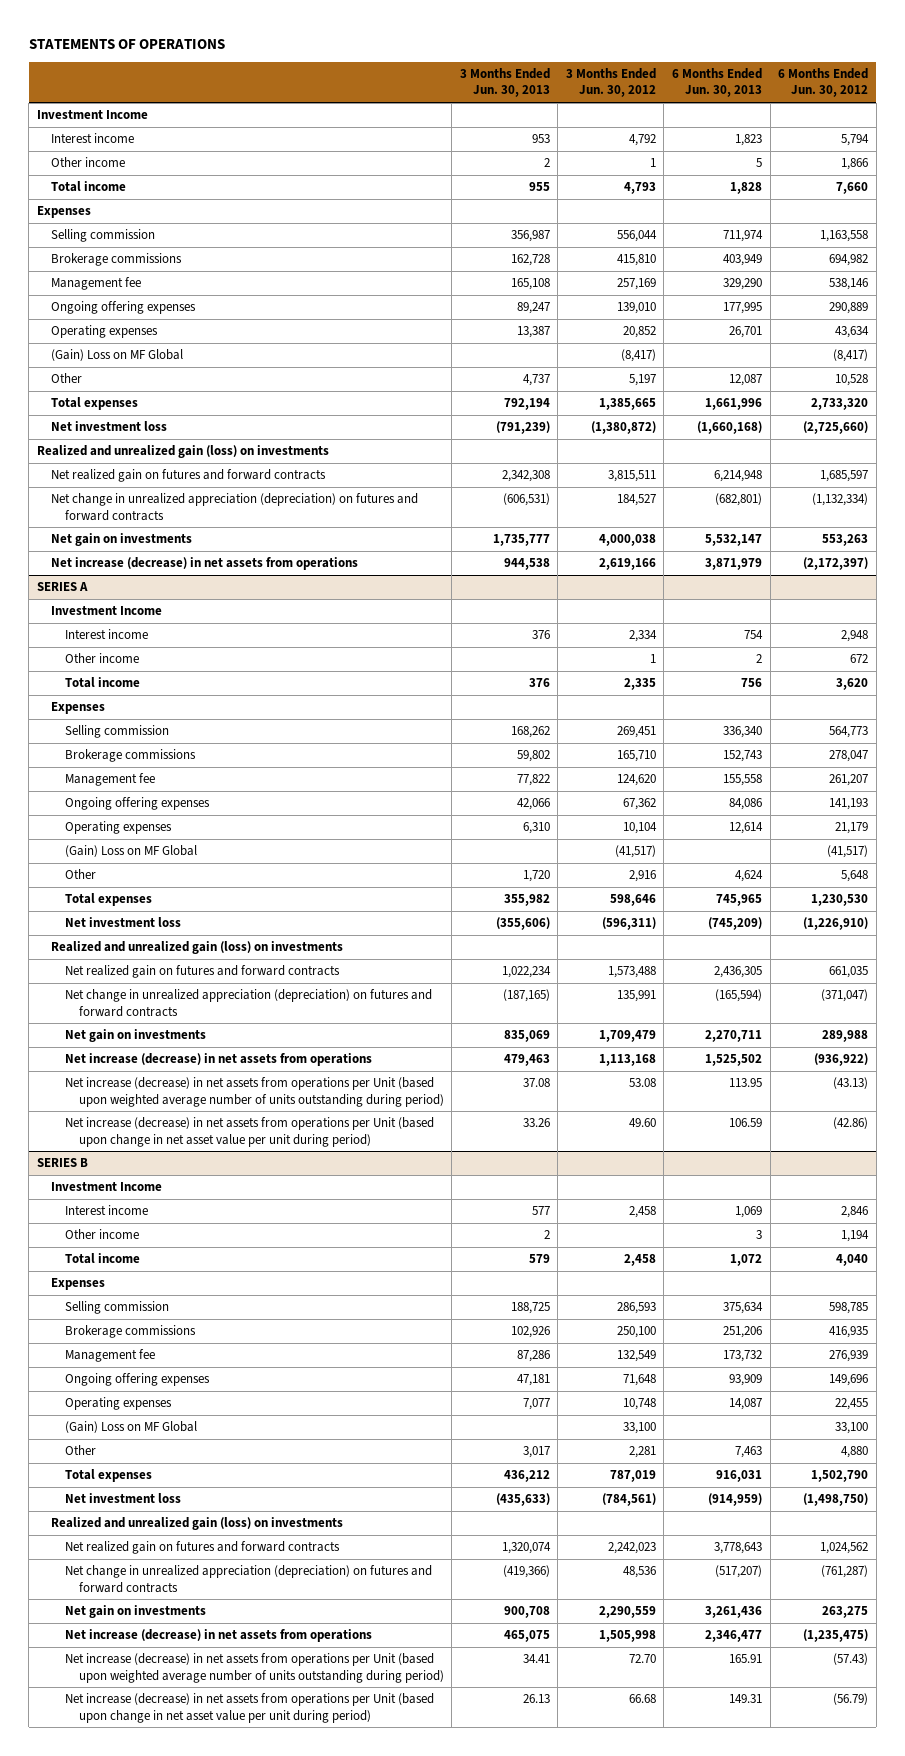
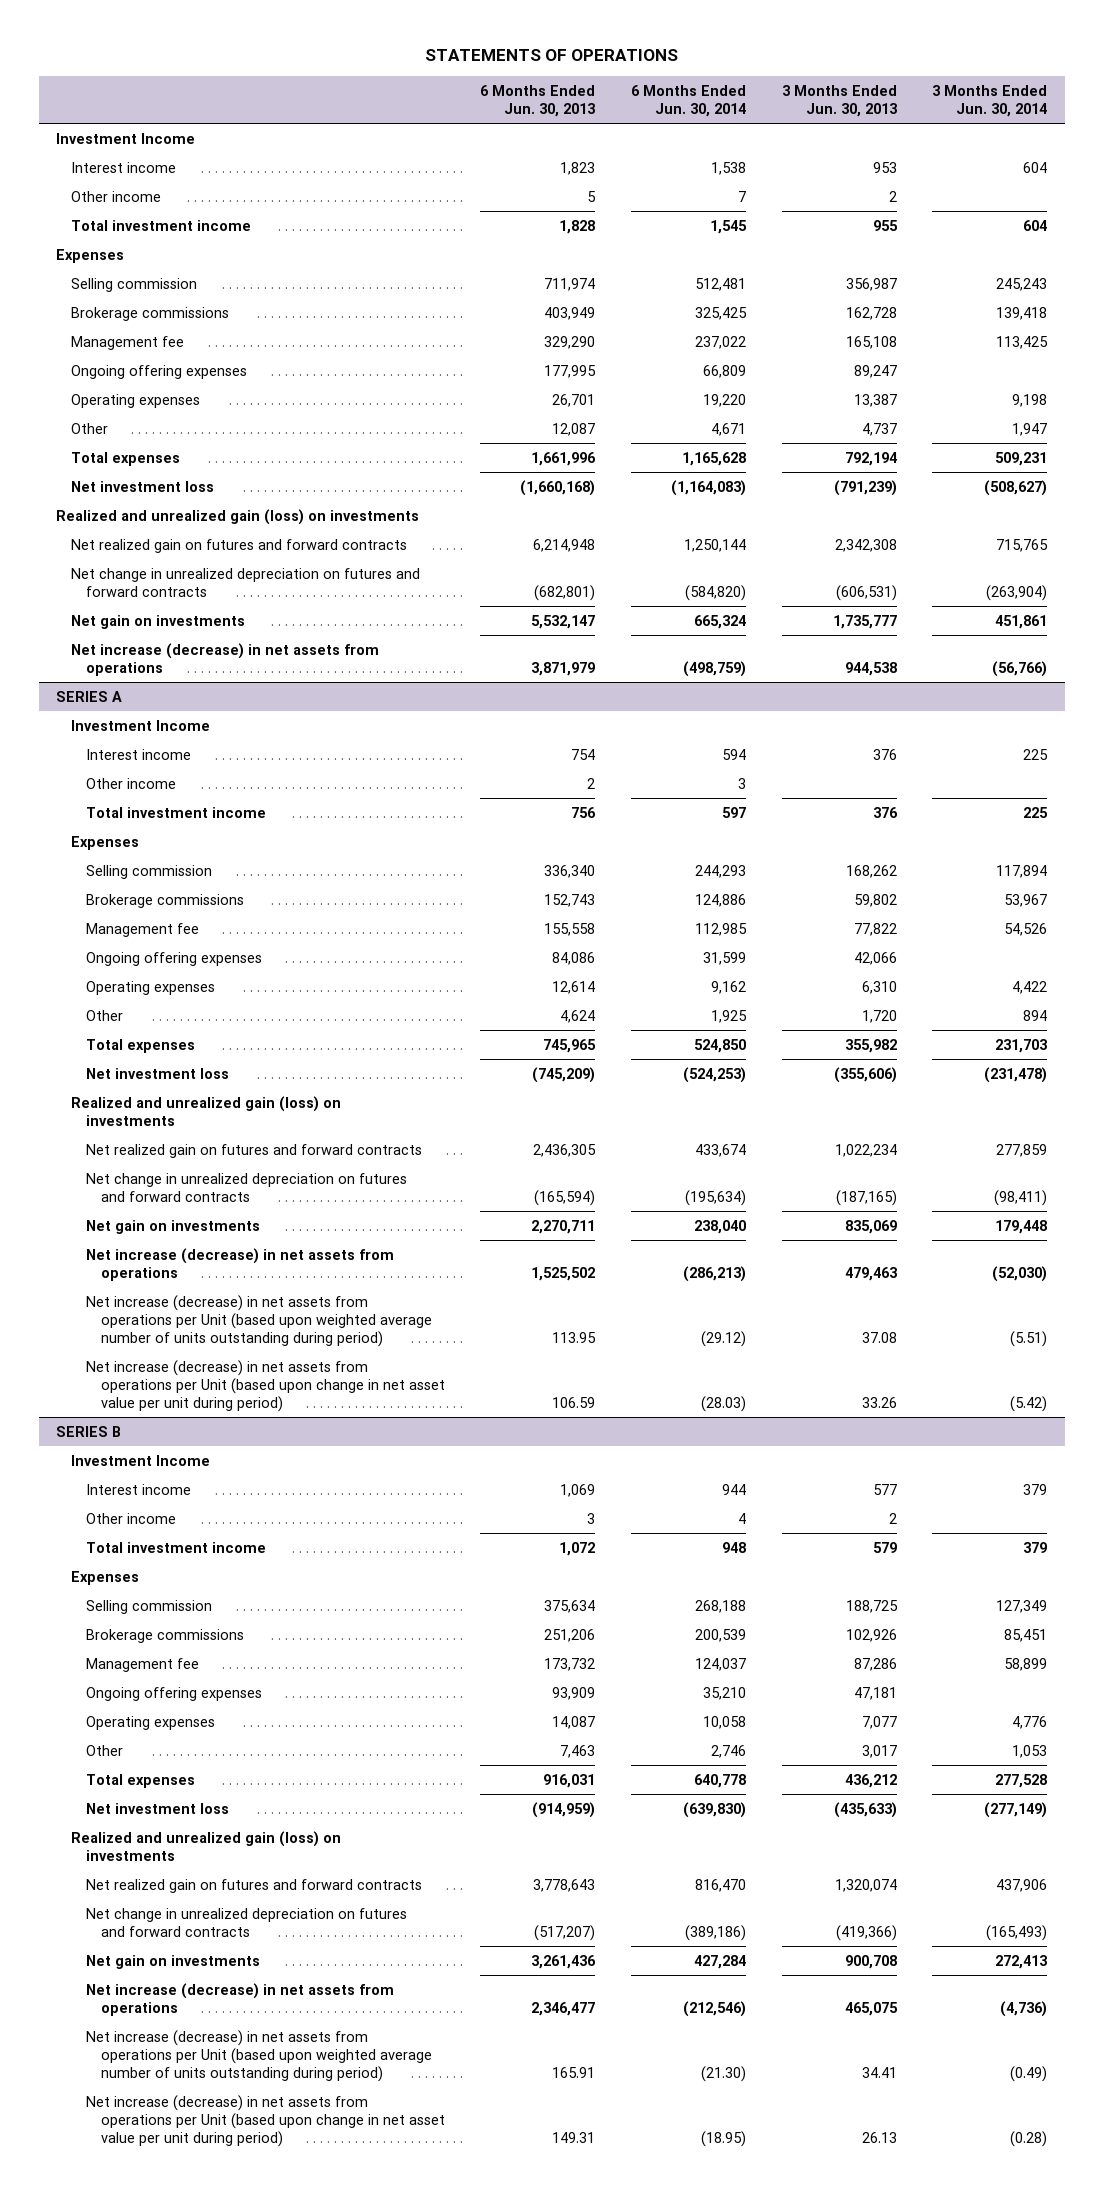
- | 3 Months Ended Jun. 30, 2013 | 3 Months Ended Jun. 30, 2012 | 6 Months Ended Jun. 30, 2013 | 6 Months Ended Jun. 30, 2012
+ | 6 Months Ended Jun. 30, 2013 | 6 Months Ended Jun. 30, 2014 | 3 Months Ended Jun. 30, 2013 | 3 Months Ended Jun. 30, 2014
- Total income | 955 | 4,793 | 1,828 | 7,660
+ Total investment income | 1,828 | 1,545 | 955 | 604
- (Gain) Loss on MF Global | | (8,417) | | (8,417)
- Net change in unrealized appreciation (depreciation) on futures and forward contracts | (606,531) | 184,527 | (682,801) | (1,132,334)
+ Net change in unrealized depreciation on futures and forward contracts | (682,801) | (584,820) | (606,531) | (263,904)
@ SERIES A
- Total income | 376 | 2,335 | 756 | 3,620
+ Total investment income | 756 | 597 | 376 | 225
- (Gain) Loss on MF Global | | (41,517) | | (41,517)
- Net change in unrealized appreciation (depreciation) on futures and forward contracts | (187,165) | 135,991 | (165,594) | (371,047)
+ Net change in unrealized depreciation on futures and forward contracts | (165,594) | (195,634) | (187,165) | (98,411)
@ SERIES B
- Total income | 579 | 2,458 | 1,072 | 4,040
+ Total investment income | 1,072 | 948 | 579 | 379
- (Gain) Loss on MF Global | | 33,100 | | 33,100
- Net change in unrealized appreciation (depreciation) on futures and forward contracts | (419,366) | 48,536 | (517,207) | (761,287)
+ Net change in unrealized depreciation on futures and forward contracts | (517,207) | (389,186) | (419,366) | (165,493)

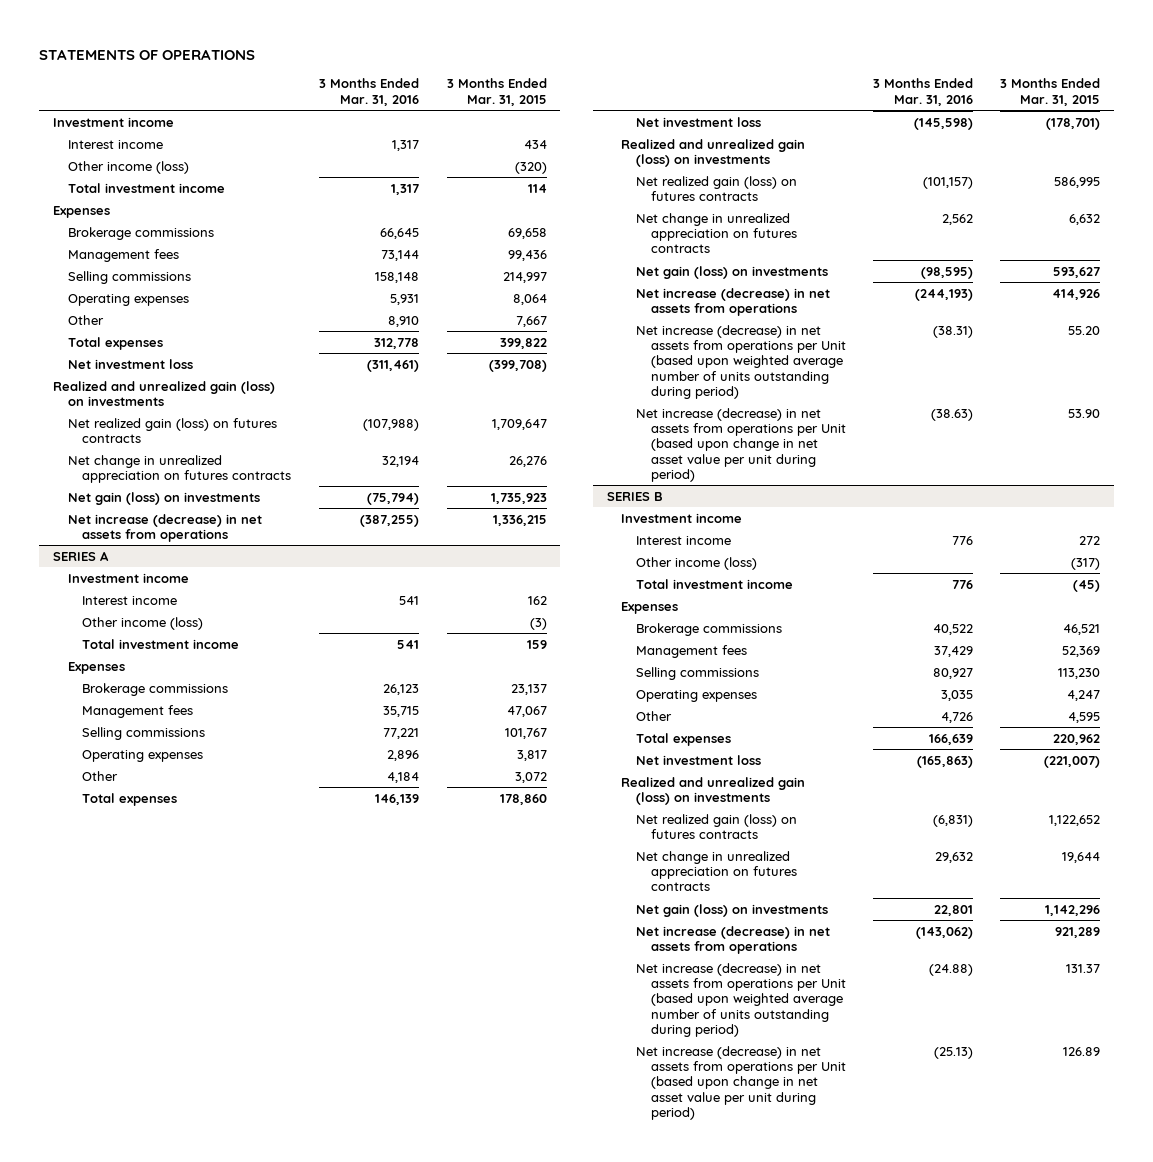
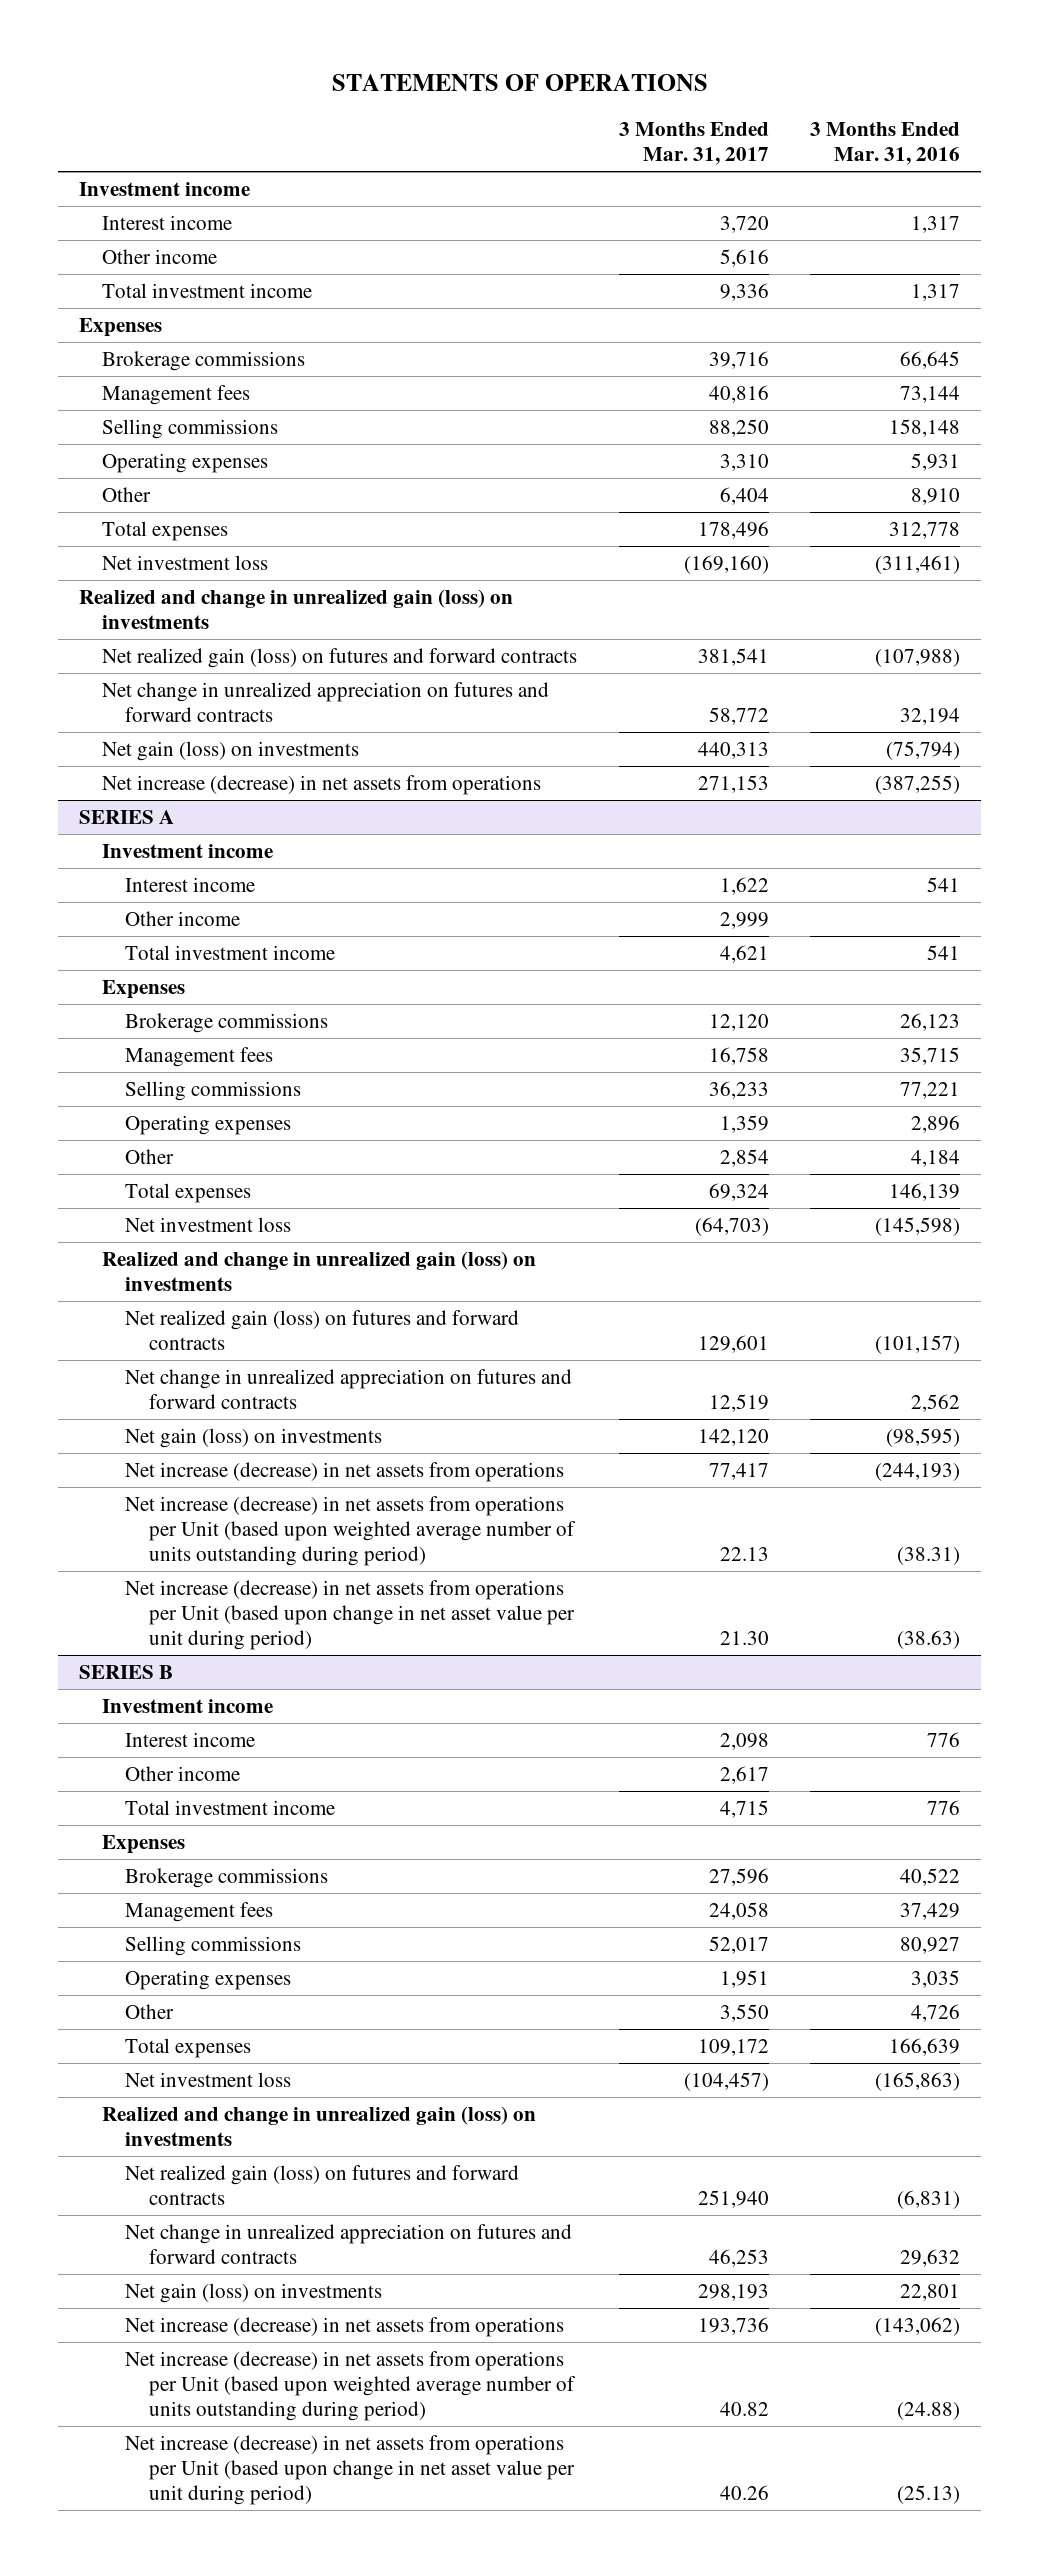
- | 3 Months Ended Mar. 31, 2016 | 3 Months Ended Mar. 31, 2015
+ | 3 Months Ended Mar. 31, 2017 | 3 Months Ended Mar. 31, 2016
- Other income (loss) | | (320)
+ Other income | 5,616 |
- Realized and unrealized gain (loss) on investments
- Net realized gain (loss) on futures contracts | (107,988) | 1,709,647
- Net change in unrealized appreciation on futures contracts | 32,194 | 26,276
+ Realized and change in unrealized gain (loss) on investments
+ Net realized gain (loss) on futures and forward contracts | 381,541 | (107,988)
+ Net change in unrealized appreciation on futures and forward contracts | 58,772 | 32,194
@ SERIES A
- Other income (loss) | | (3)
+ Other income | 2,999 |
- Realized and unrealized gain (loss) on investments
- Net realized gain (loss) on futures contracts | (101,157) | 586,995
- Net change in unrealized appreciation on futures contracts | 2,562 | 6,632
+ Realized and change in unrealized gain (loss) on investments
+ Net realized gain (loss) on futures and forward contracts | 129,601 | (101,157)
+ Net change in unrealized appreciation on futures and forward contracts | 12,519 | 2,562
@ SERIES B
- Other income (loss) | | (317)
+ Other income | 2,617 |
- Realized and unrealized gain (loss) on investments
- Net realized gain (loss) on futures contracts | (6,831) | 1,122,652
- Net change in unrealized appreciation on futures contracts | 29,632 | 19,644
+ Realized and change in unrealized gain (loss) on investments
+ Net realized gain (loss) on futures and forward contracts | 251,940 | (6,831)
+ Net change in unrealized appreciation on futures and forward contracts | 46,253 | 29,632

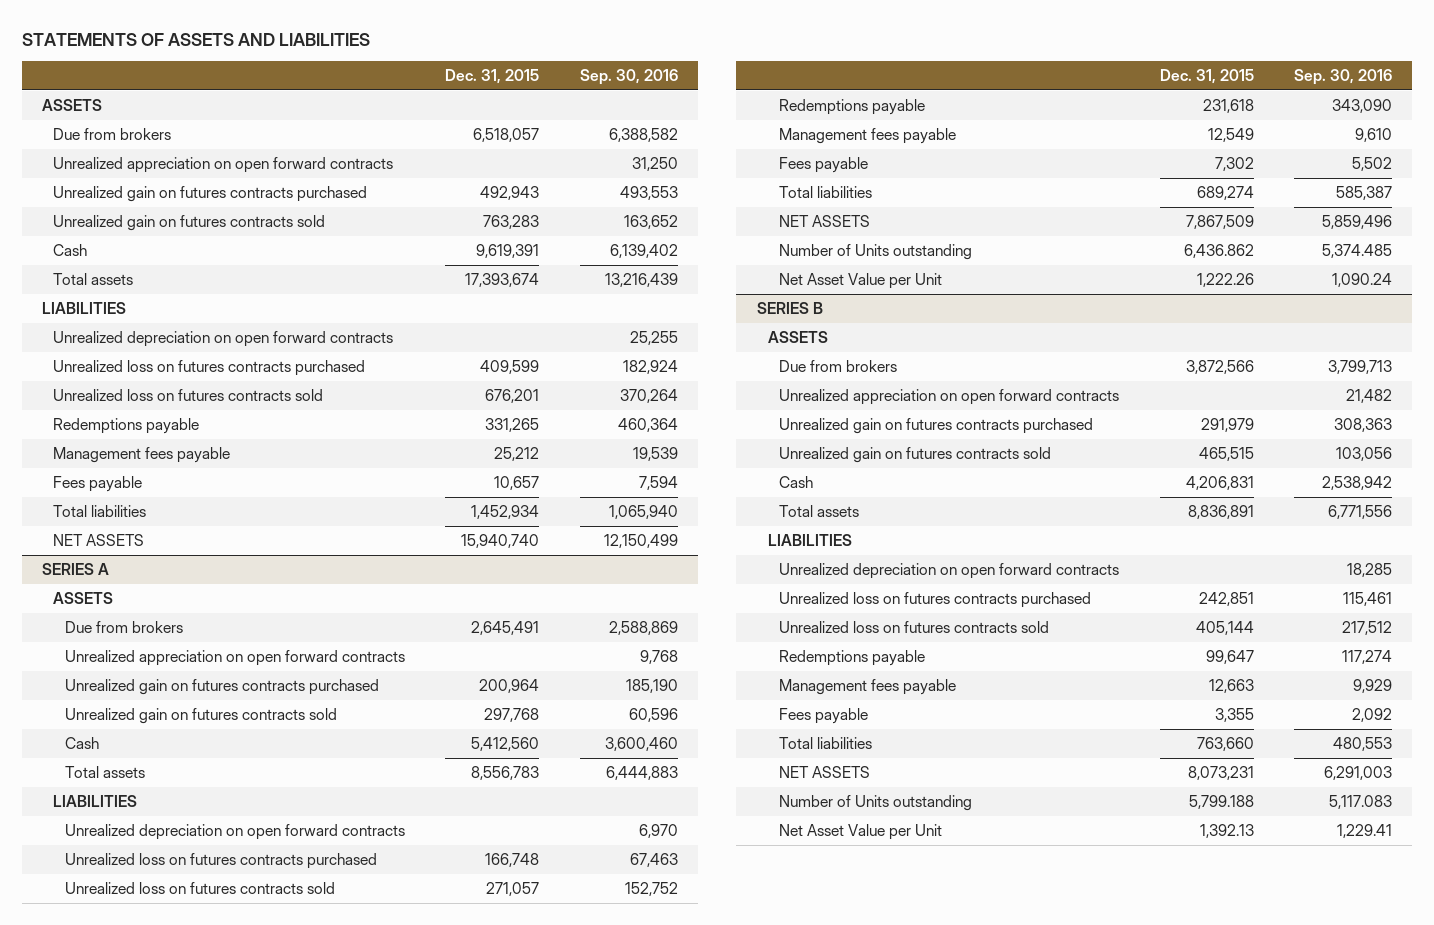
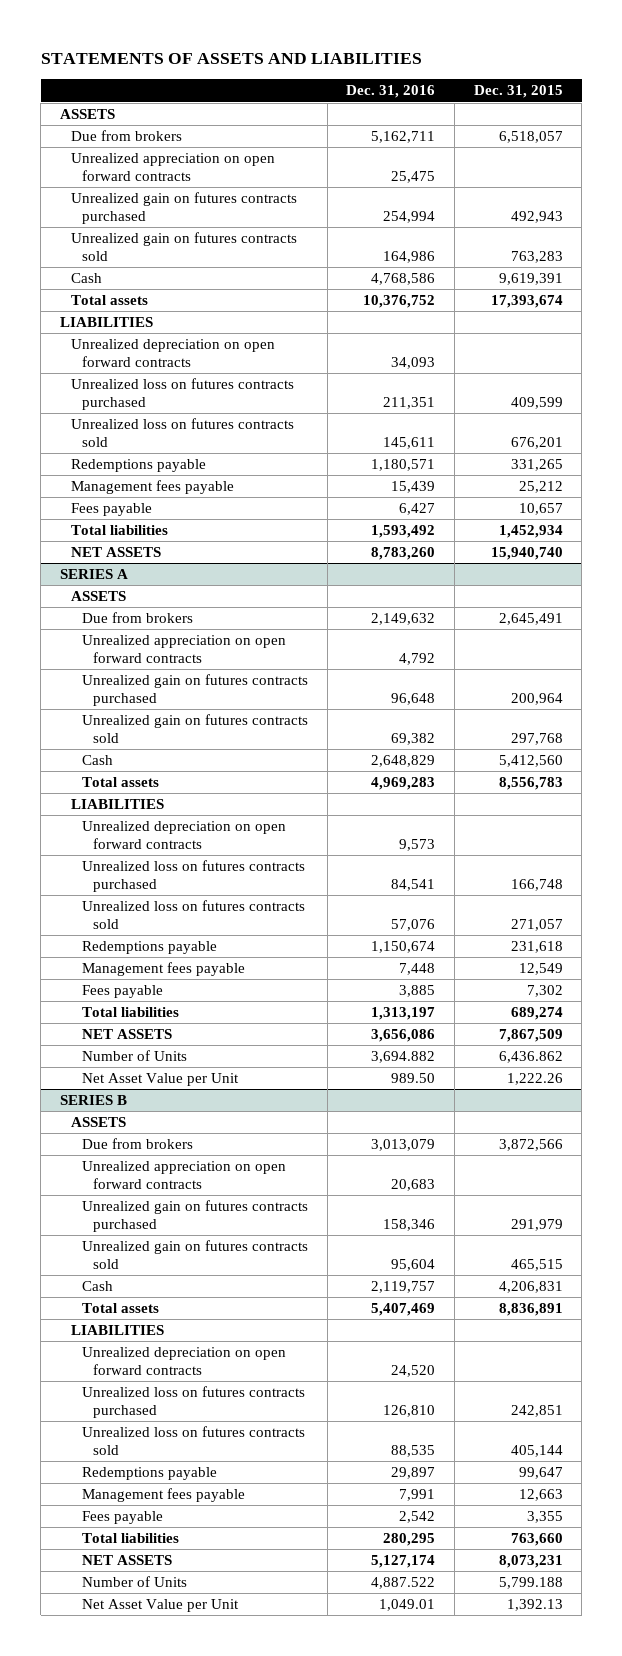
- | Dec. 31, 2015 | Sep. 30, 2016
+ | Dec. 31, 2016 | Dec. 31, 2015
@ SERIES A
- Number of Units outstanding | 6,436.862 | 5,374.485
+ Number of Units | 3,694.882 | 6,436.862
@ SERIES B
- Number of Units outstanding | 5,799.188 | 5,117.083
+ Number of Units | 4,887.522 | 5,799.188

